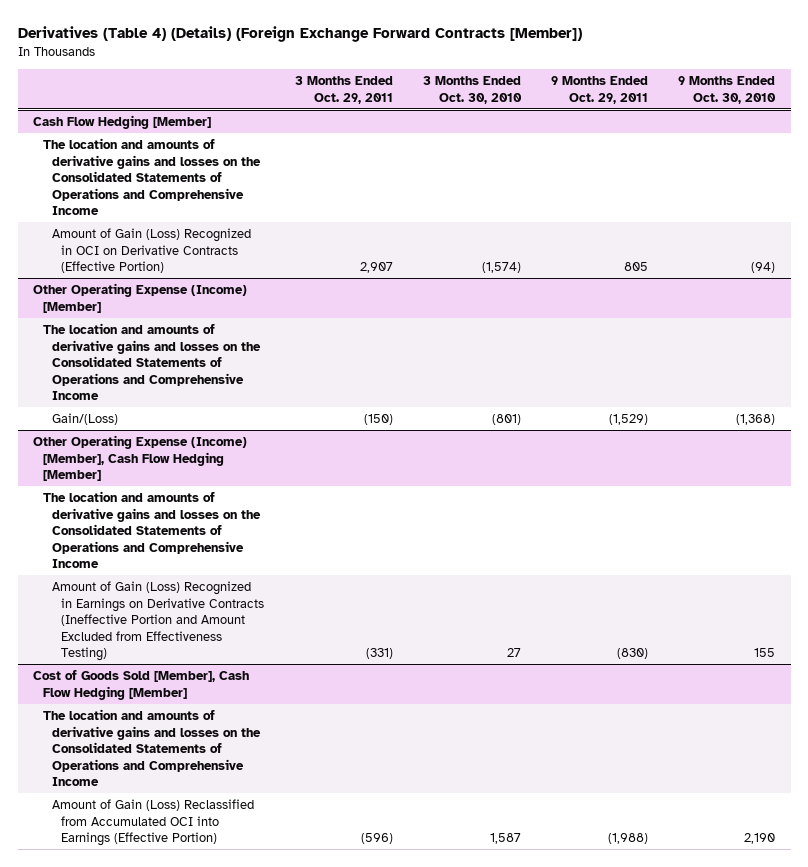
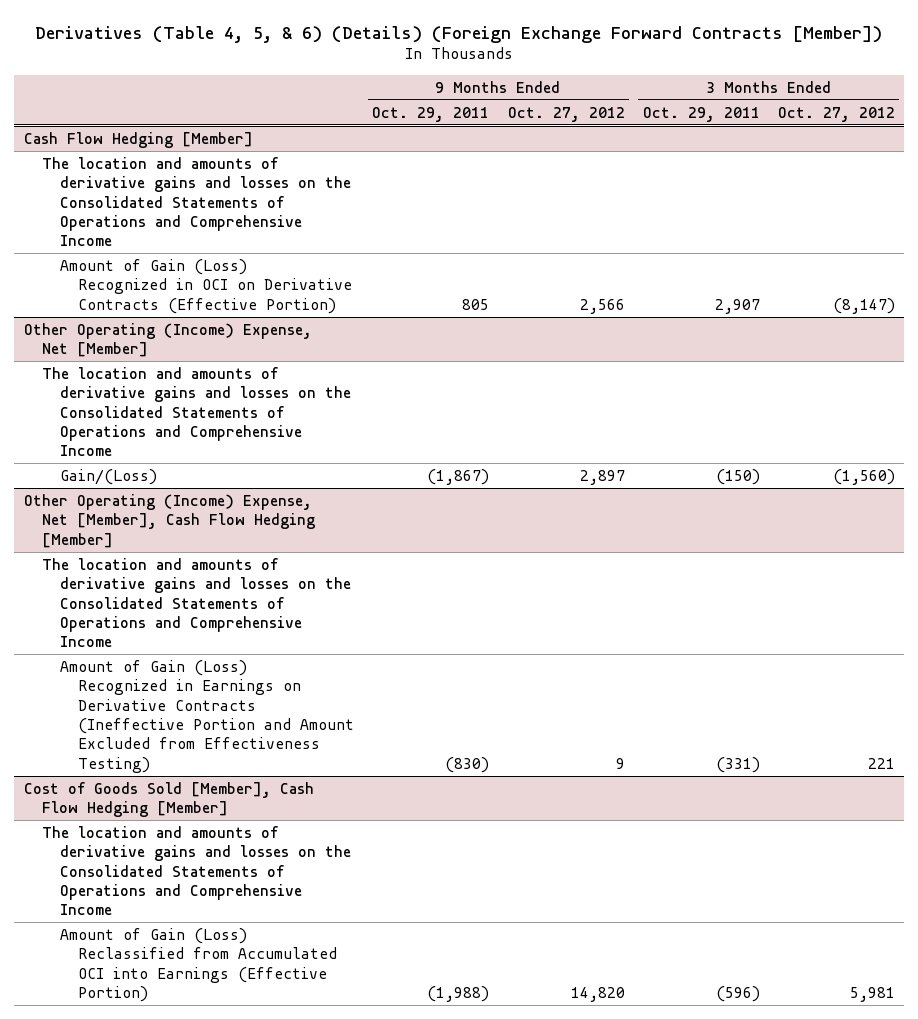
- Derivatives (Table 4) (Details) (Foreign Exchange Forward Contracts [Member])
+ Derivatives (Table 4, 5, & 6) (Details) (Foreign Exchange Forward Contracts [Member])
- | 3 Months Ended Oct. 29, 2011 | 3 Months Ended Oct. 30, 2010 | 9 Months Ended Oct. 29, 2011 | 9 Months Ended Oct. 30, 2010
+ | 9 Months Ended Oct. 29, 2011 | 9 Months Ended Oct. 27, 2012 | 3 Months Ended Oct. 29, 2011 | 3 Months Ended Oct. 27, 2012
- Other Operating Expense (Income) [Member]
+ Other Operating (Income) Expense, Net [Member]
- Gain/(Loss) | (150) | (801) | (1,529) | (1,368)
- Other Operating Expense (Income) [Member], Cash Flow Hedging [Member]
+ Gain/(Loss) | (1,867) | 2,897 | (150) | (1,560)
+ Other Operating (Income) Expense, Net [Member], Cash Flow Hedging [Member]

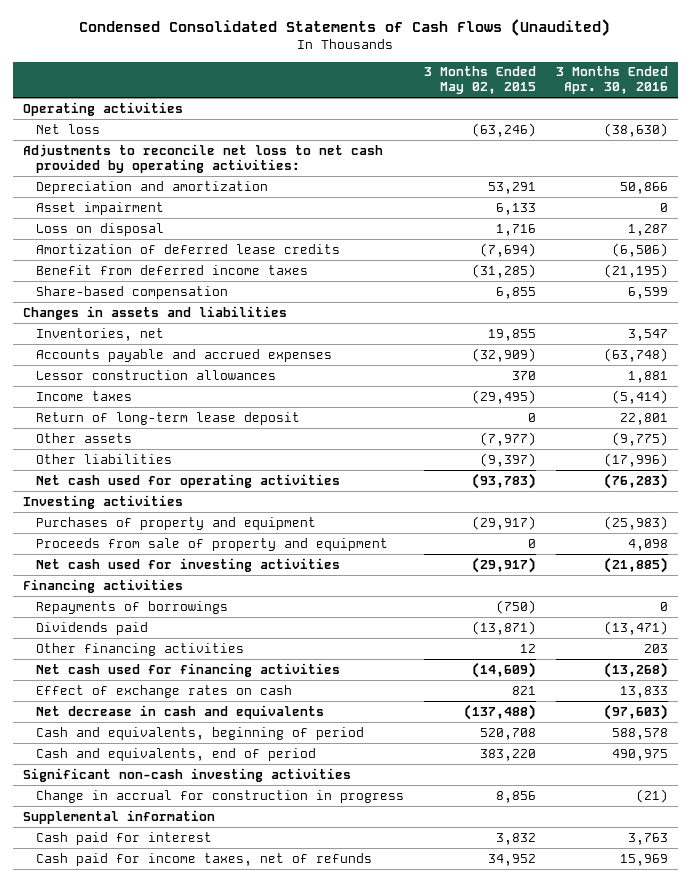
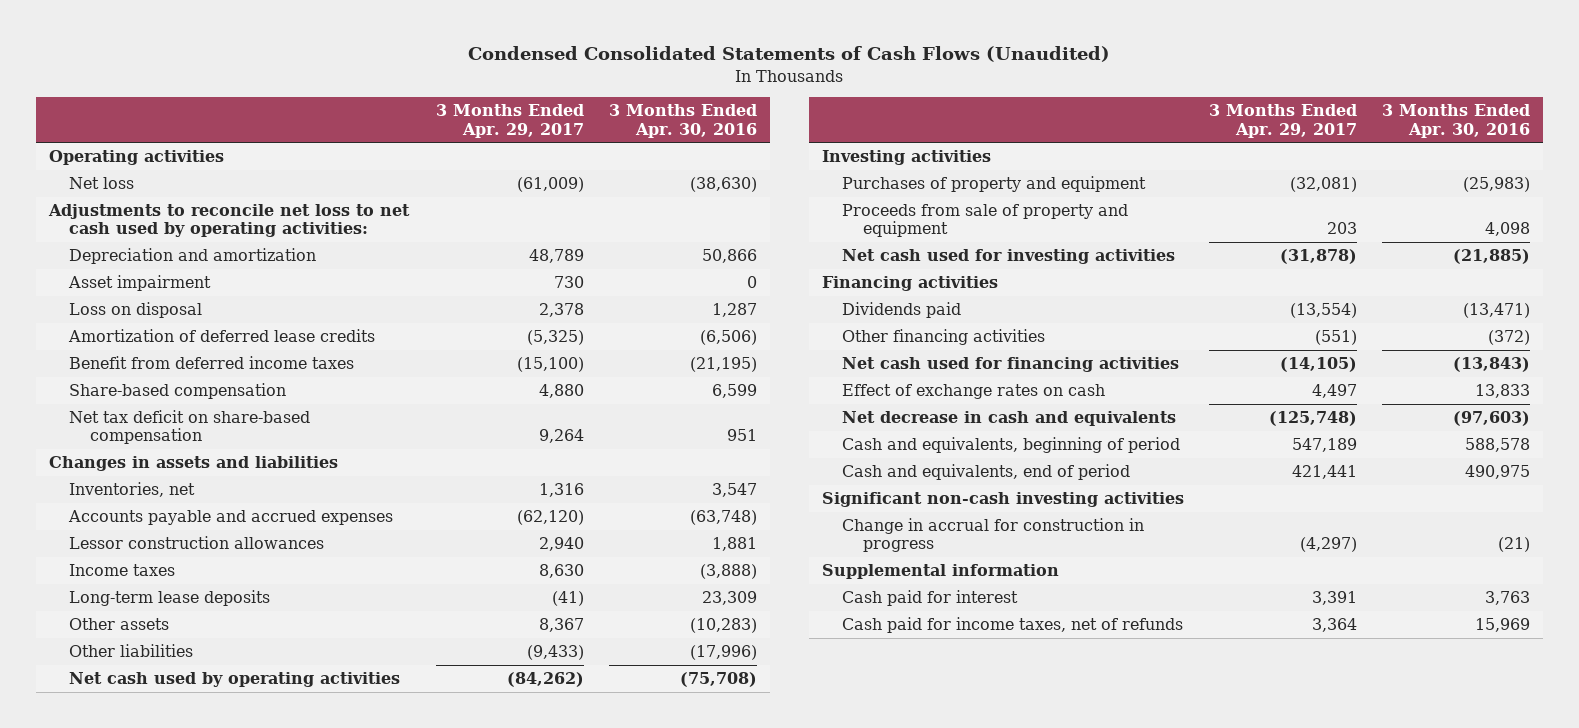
- | 3 Months Ended May 02, 2015 | 3 Months Ended Apr. 30, 2016
+ | 3 Months Ended Apr. 29, 2017 | 3 Months Ended Apr. 30, 2016
- Adjustments to reconcile net loss to net cash provided by operating activities:
+ Adjustments to reconcile net loss to net cash used by operating activities:
+ Net tax deficit on share-based compensation | 9,264 | 951
- Income taxes | (29,495) | (5,414)
- Return of long-term lease deposit | 0 | 22,801
- Other assets | (7,977) | (9,775)
+ Income taxes | 8,630 | (3,888)
+ Long-term lease deposits | (41) | 23,309
+ Other assets | 8,367 | (10,283)
- Net cash used for operating activities | (93,783) | (76,283)
+ Net cash used by operating activities | (84,262) | (75,708)
- Repayments of borrowings | (750) | 0
- Other financing activities | 12 | 203
- Net cash used for financing activities | (14,609) | (13,268)
+ Other financing activities | (551) | (372)
+ Net cash used for financing activities | (14,105) | (13,843)

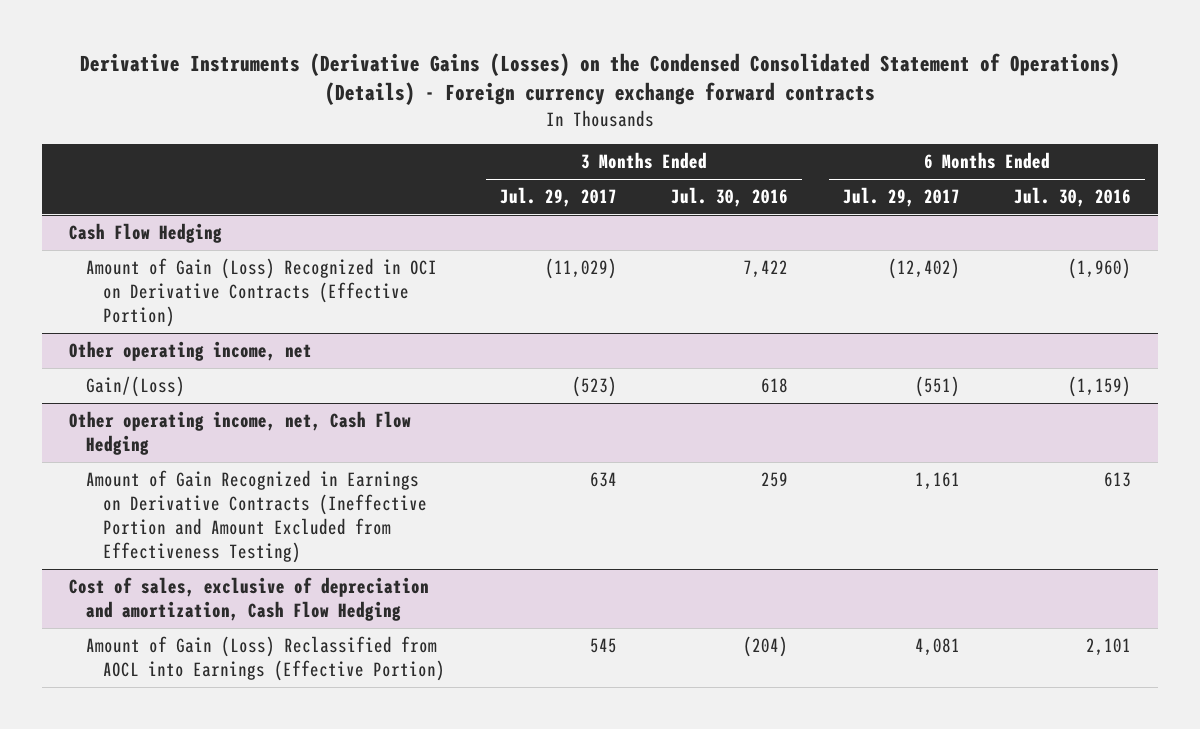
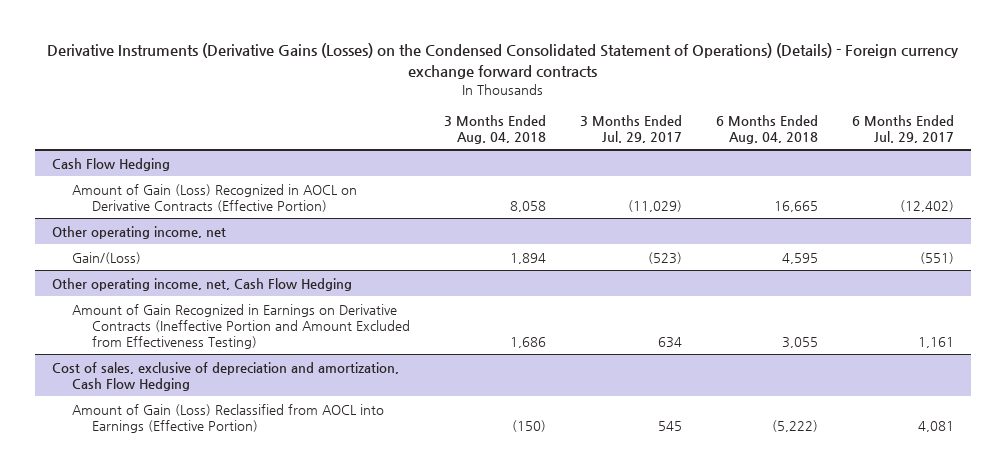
- | 3 Months Ended Jul. 29, 2017 | 3 Months Ended Jul. 30, 2016 | 6 Months Ended Jul. 29, 2017 | 6 Months Ended Jul. 30, 2016
+ | 3 Months Ended Aug. 04, 2018 | 3 Months Ended Jul. 29, 2017 | 6 Months Ended Aug. 04, 2018 | 6 Months Ended Jul. 29, 2017
@ Cash Flow Hedging
- Amount of Gain (Loss) Recognized in OCI on Derivative Contracts (Effective Portion) | (11,029) | 7,422 | (12,402) | (1,960)
+ Amount of Gain (Loss) Recognized in AOCL on Derivative Contracts (Effective Portion) | 8,058 | (11,029) | 16,665 | (12,402)

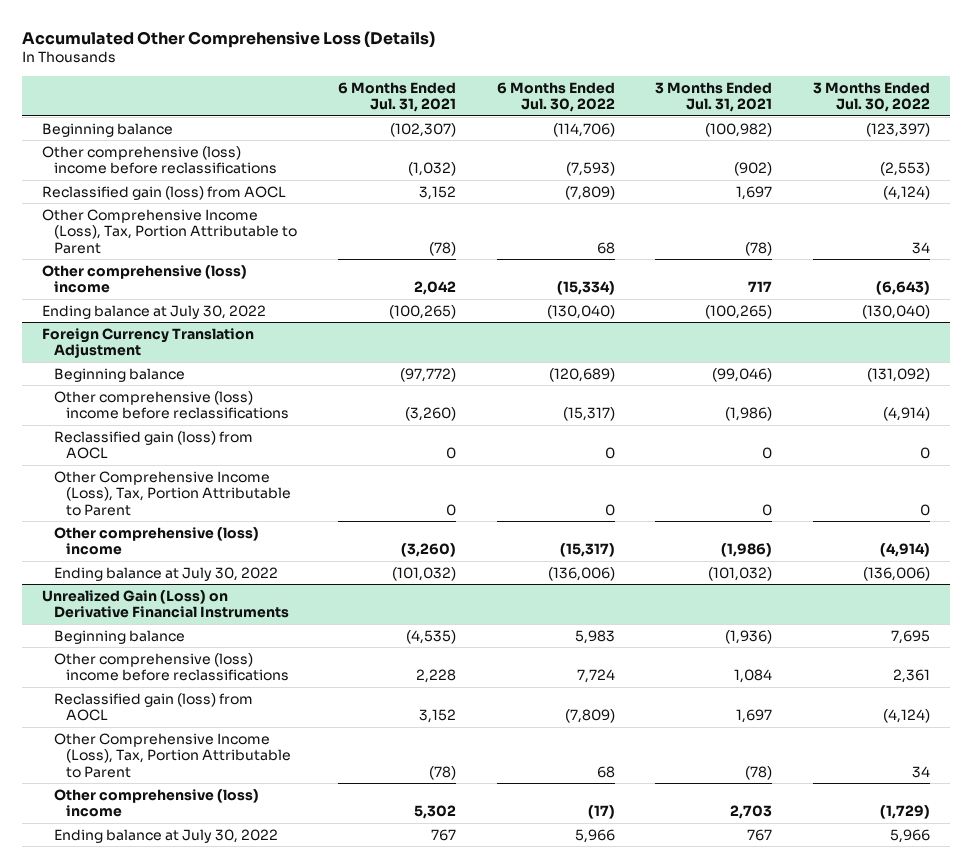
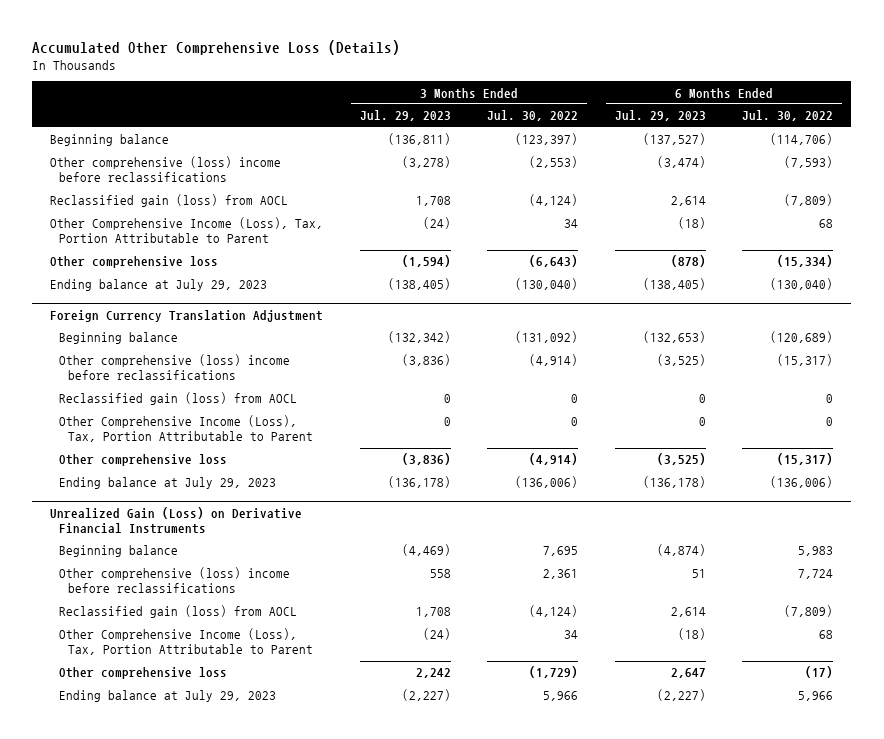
- | 6 Months Ended Jul. 31, 2021 | 6 Months Ended Jul. 30, 2022 | 3 Months Ended Jul. 31, 2021 | 3 Months Ended Jul. 30, 2022
+ | 3 Months Ended Jul. 29, 2023 | 3 Months Ended Jul. 30, 2022 | 6 Months Ended Jul. 29, 2023 | 6 Months Ended Jul. 30, 2022
- Other comprehensive (loss) income | 2,042 | (15,334) | 717 | (6,643)
- Ending balance at July 30, 2022 | (100,265) | (130,040) | (100,265) | (130,040)
+ Other comprehensive loss | (1,594) | (6,643) | (878) | (15,334)
+ Ending balance at July 29, 2023 | (138,405) | (130,040) | (138,405) | (130,040)
@ Foreign Currency Translation Adjustment
- Other comprehensive (loss) income | (3,260) | (15,317) | (1,986) | (4,914)
- Ending balance at July 30, 2022 | (101,032) | (136,006) | (101,032) | (136,006)
+ Other comprehensive loss | (3,836) | (4,914) | (3,525) | (15,317)
+ Ending balance at July 29, 2023 | (136,178) | (136,006) | (136,178) | (136,006)
@ Unrealized Gain (Loss) on Derivative Financial Instruments
- Other comprehensive (loss) income | 5,302 | (17) | 2,703 | (1,729)
- Ending balance at July 30, 2022 | 767 | 5,966 | 767 | 5,966
+ Other comprehensive loss | 2,242 | (1,729) | 2,647 | (17)
+ Ending balance at July 29, 2023 | (2,227) | 5,966 | (2,227) | 5,966

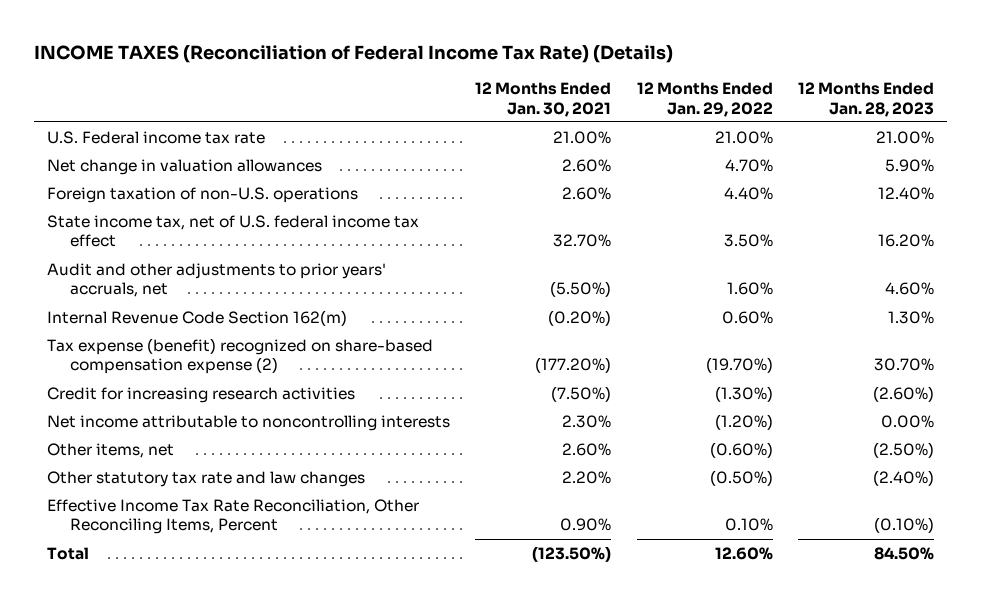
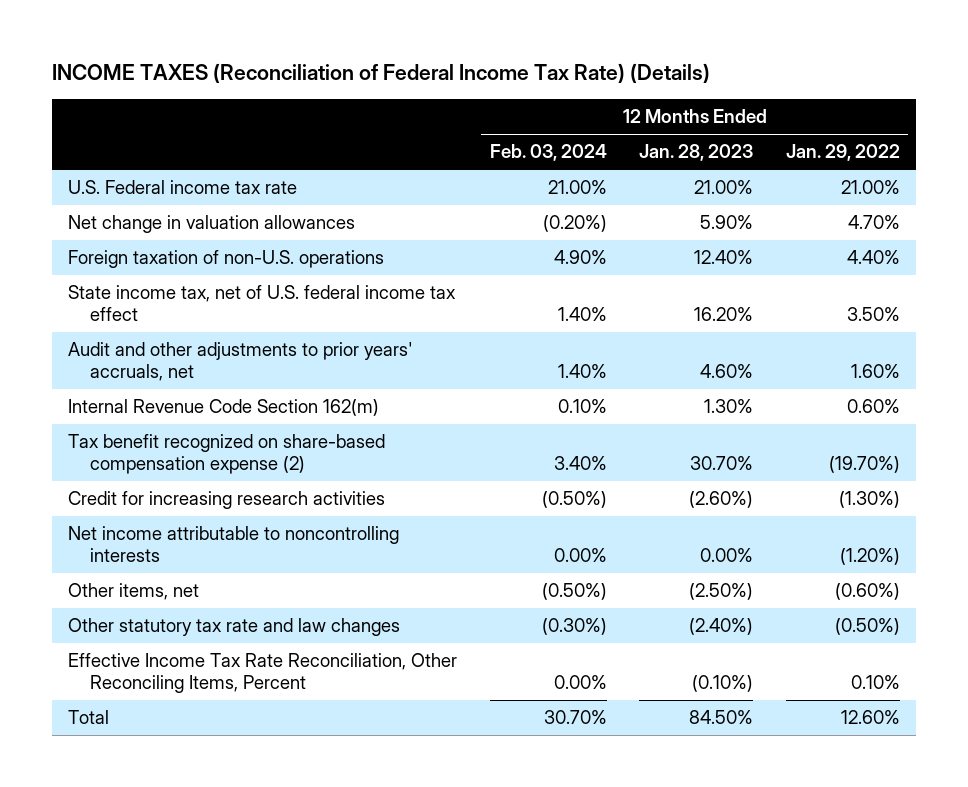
- | 12 Months Ended Jan. 30, 2021 | 12 Months Ended Jan. 29, 2022 | 12 Months Ended Jan. 28, 2023
+ | 12 Months Ended Feb. 03, 2024 | 12 Months Ended Jan. 28, 2023 | 12 Months Ended Jan. 29, 2022
- Tax expense (benefit) recognized on share-based compensation expense (2) | (177.20%) | (19.70%) | 30.70%
+ Tax benefit recognized on share-based compensation expense (2) | 3.40% | 30.70% | (19.70%)

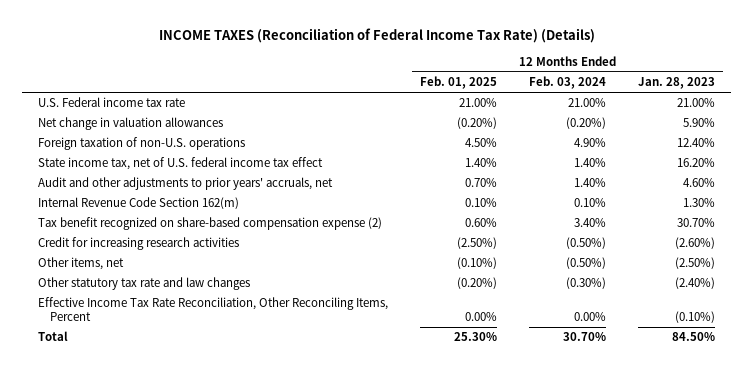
- | 12 Months Ended Feb. 03, 2024 | 12 Months Ended Jan. 28, 2023 | 12 Months Ended Jan. 29, 2022
+ | 12 Months Ended Feb. 01, 2025 | 12 Months Ended Feb. 03, 2024 | 12 Months Ended Jan. 28, 2023
- Net income attributable to noncontrolling interests | 0.00% | 0.00% | (1.20%)

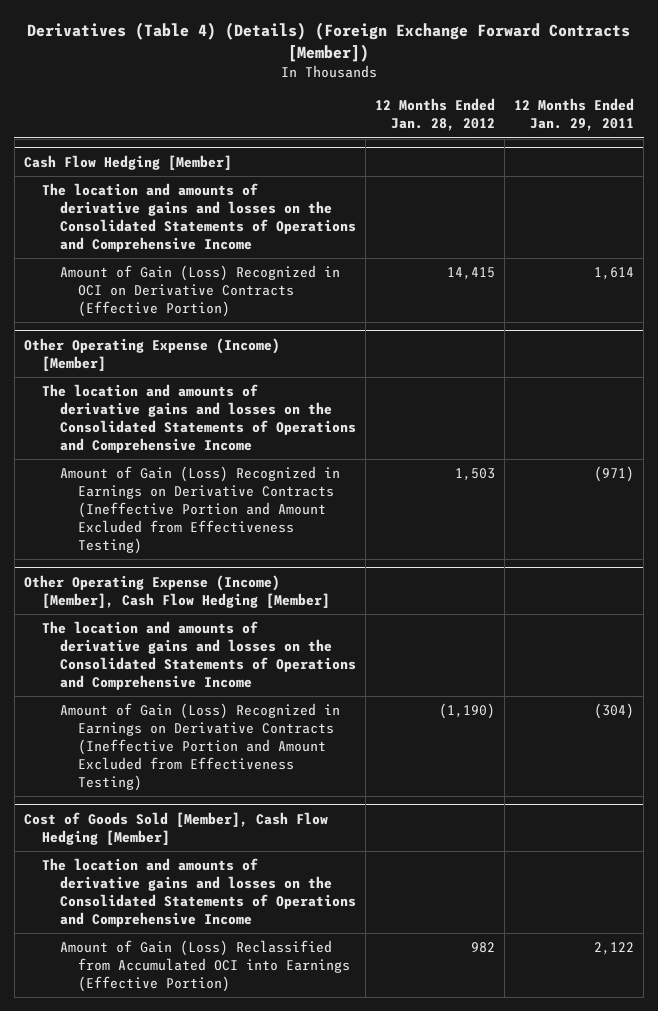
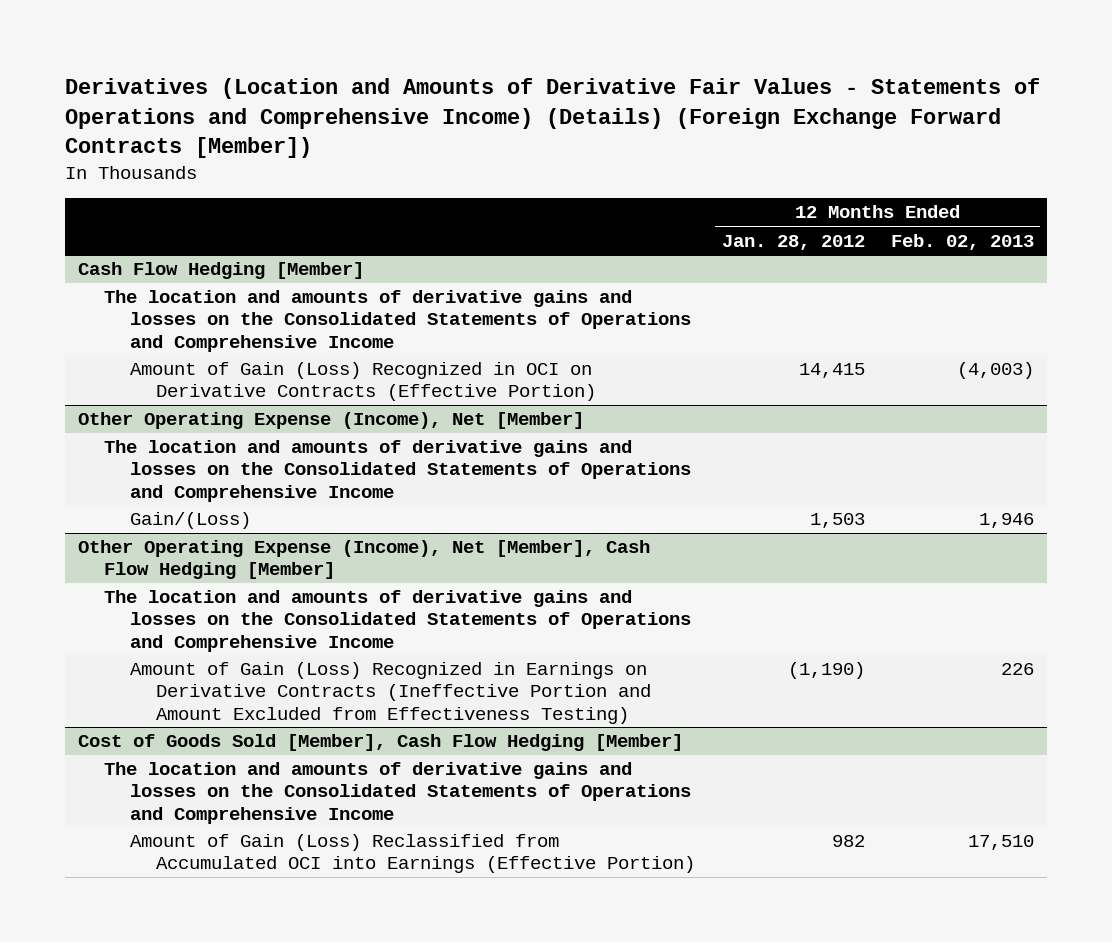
- Derivatives (Table 4) (Details) (Foreign Exchange Forward Contracts [Member])
+ Derivatives (Location and Amounts of Derivative Fair Values - Statements of Operations and Comprehensive Income) (Details) (Foreign Exchange Forward Contracts [Member])
- | 12 Months Ended Jan. 28, 2012 | 12 Months Ended Jan. 29, 2011
+ | 12 Months Ended Jan. 28, 2012 | 12 Months Ended Feb. 02, 2013
- Other Operating Expense (Income) [Member]
+ Other Operating Expense (Income), Net [Member]
- Amount of Gain (Loss) Recognized in Earnings on Derivative Contracts (Ineffective Portion and Amount Excluded from Effectiveness Testing) | 1,503 | (971)
- Other Operating Expense (Income) [Member], Cash Flow Hedging [Member]
+ Gain/(Loss) | 1,503 | 1,946
+ Other Operating Expense (Income), Net [Member], Cash Flow Hedging [Member]

